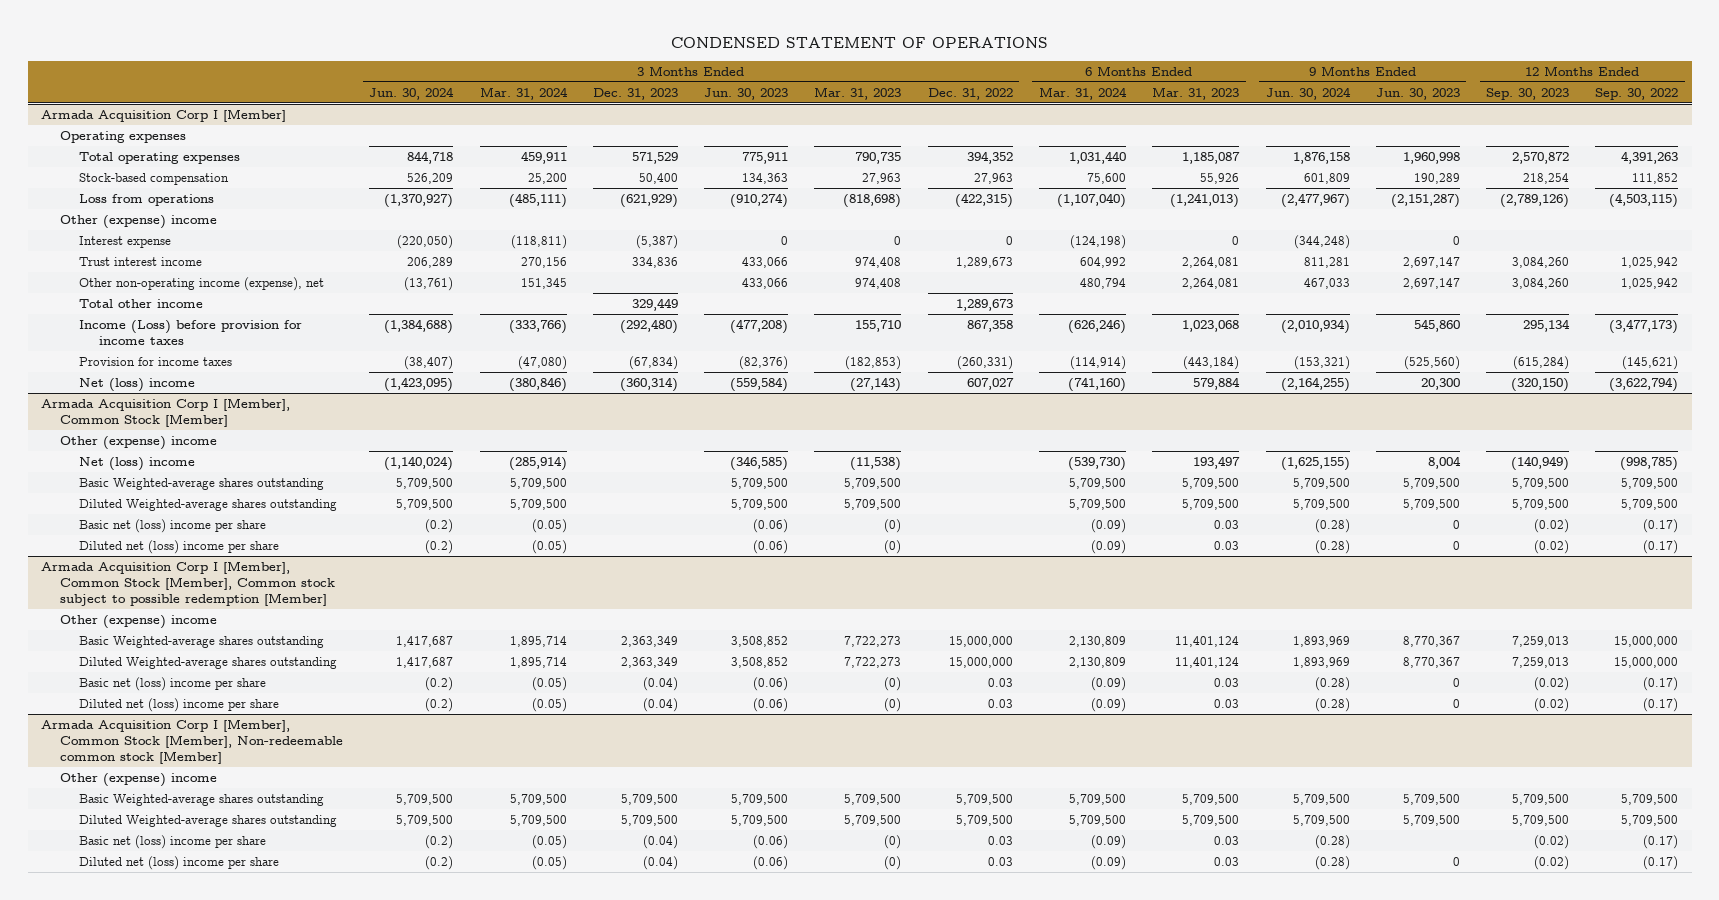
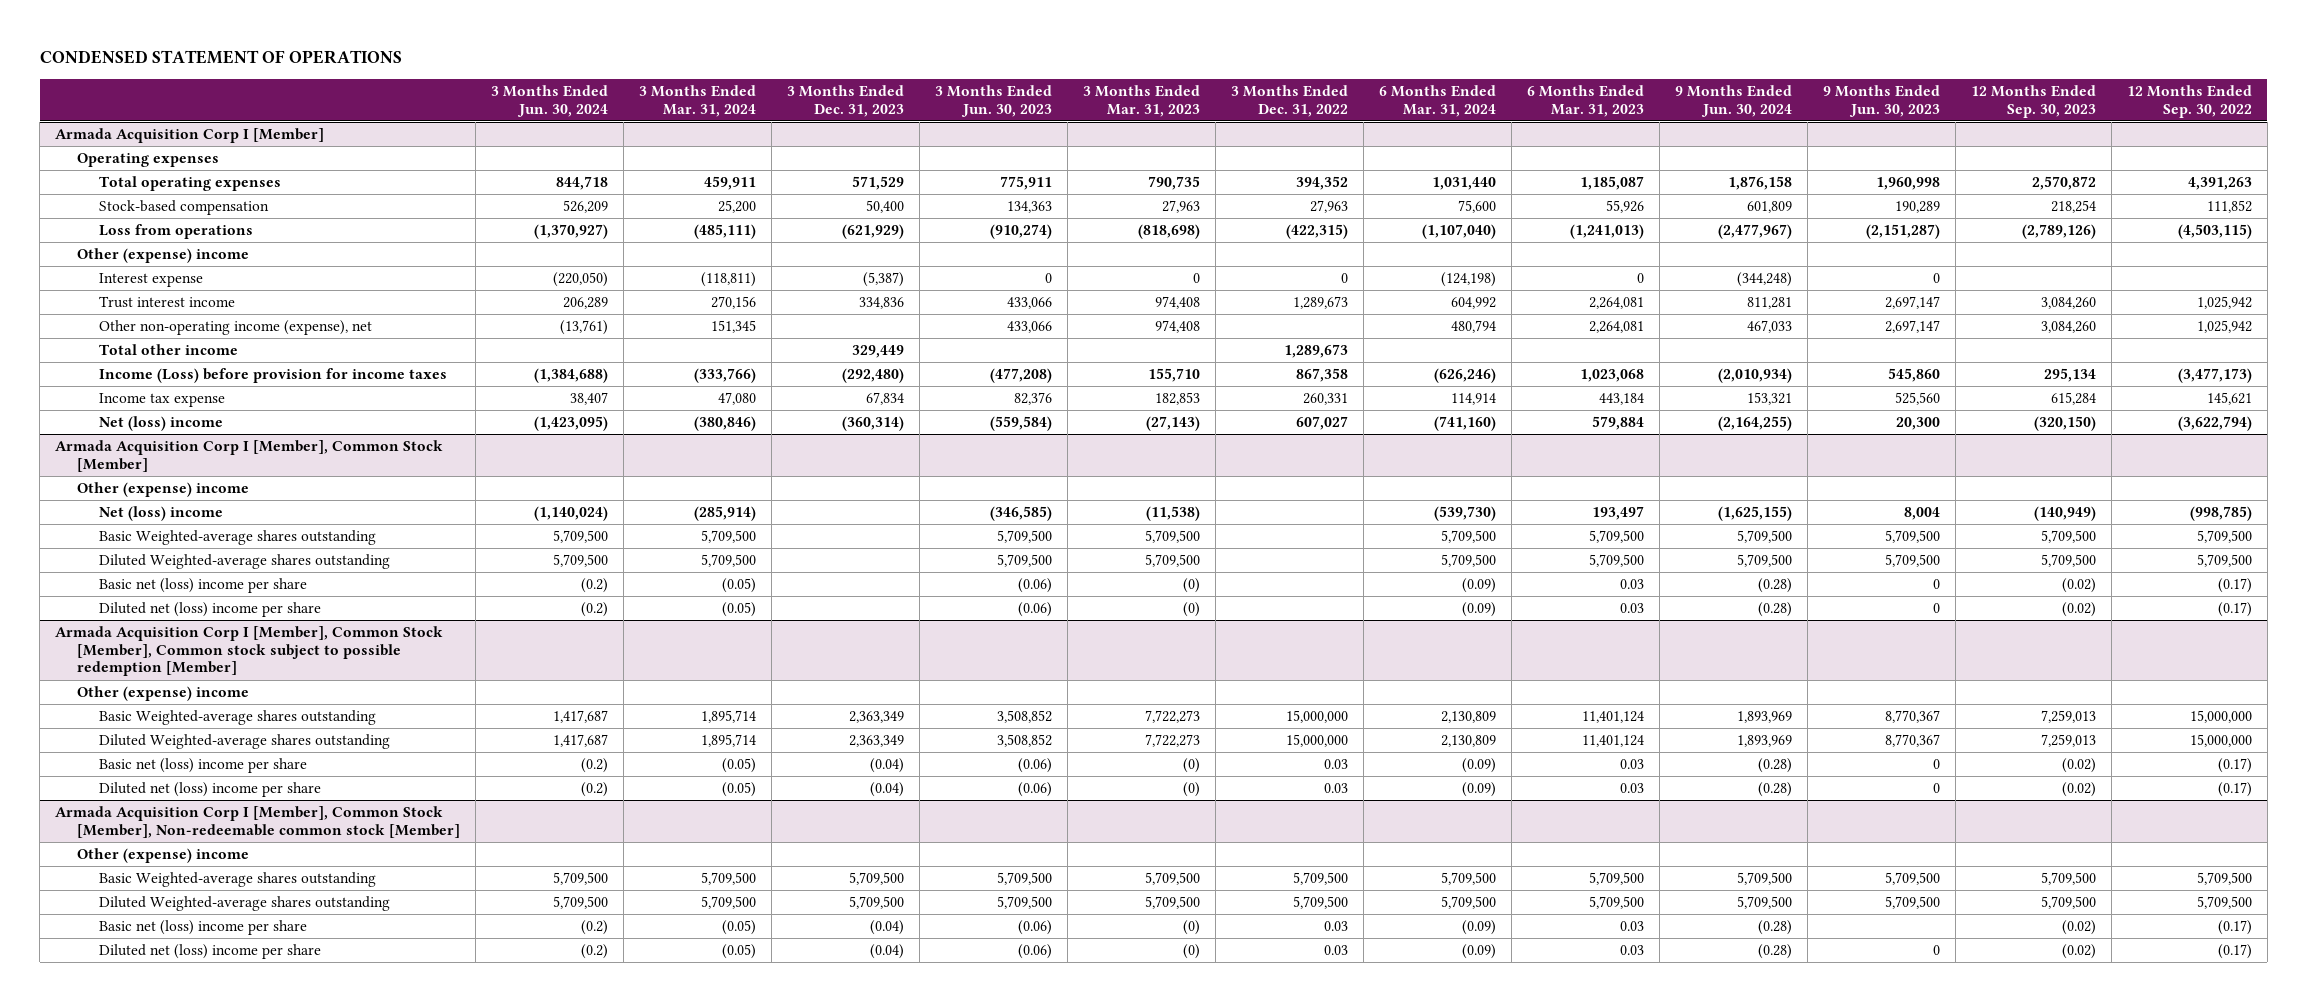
@ Armada Acquisition Corp I [Member]
- Provision for income taxes | (38,407) | (47,080) | (67,834) | (82,376) | (182,853) | (260,331) | (114,914) | (443,184) | (153,321) | (525,560) | (615,284) | (145,621)
+ Income tax expense | 38,407 | 47,080 | 67,834 | 82,376 | 182,853 | 260,331 | 114,914 | 443,184 | 153,321 | 525,560 | 615,284 | 145,621

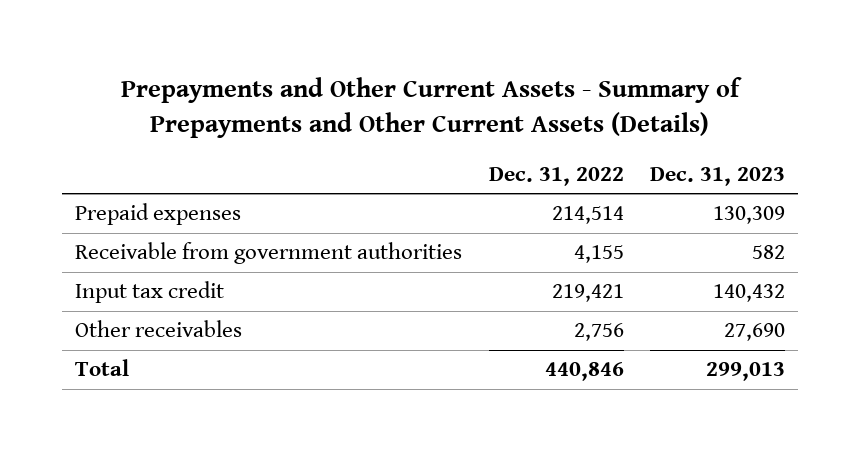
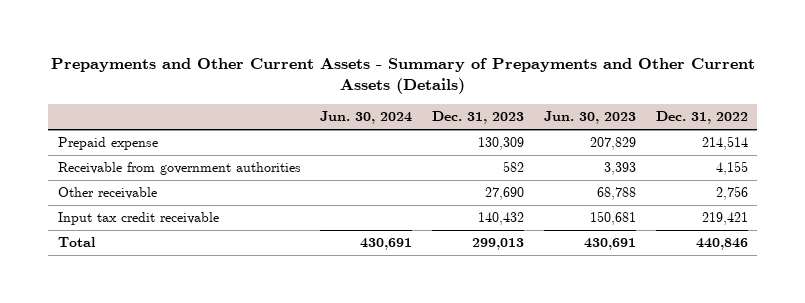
- | Dec. 31, 2022 | Dec. 31, 2023
+ | Jun. 30, 2024 | Dec. 31, 2023 | Jun. 30, 2023 | Dec. 31, 2022
- Prepaid expenses | 214,514 | 130,309
+ Prepaid expense | | 130,309 | 207,829 | 214,514
- Input tax credit | 219,421 | 140,432
- Other receivables | 2,756 | 27,690
+ Other receivable | | 27,690 | 68,788 | 2,756
+ Input tax credit receivable | | 140,432 | 150,681 | 219,421

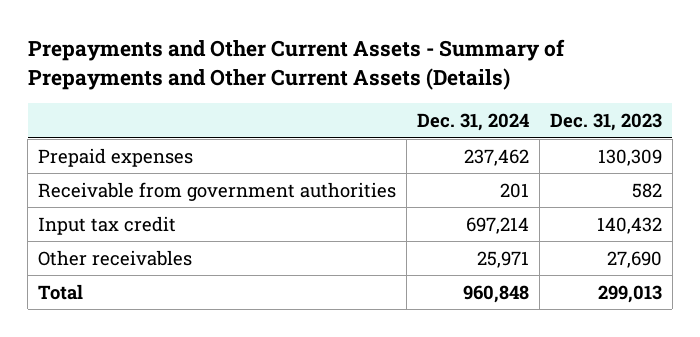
- | Jun. 30, 2024 | Dec. 31, 2023 | Jun. 30, 2023 | Dec. 31, 2022
+ | Dec. 31, 2024 | Dec. 31, 2023
- Prepaid expense | | 130,309 | 207,829 | 214,514
+ Prepaid expenses | 237,462 | 130,309
- Other receivable | | 27,690 | 68,788 | 2,756
- Input tax credit receivable | | 140,432 | 150,681 | 219,421
+ Input tax credit | 697,214 | 140,432
+ Other receivables | 25,971 | 27,690

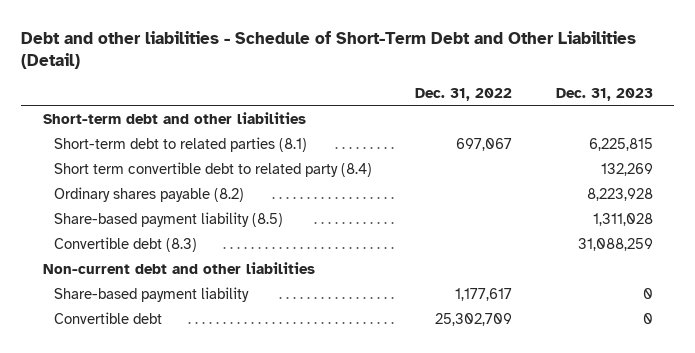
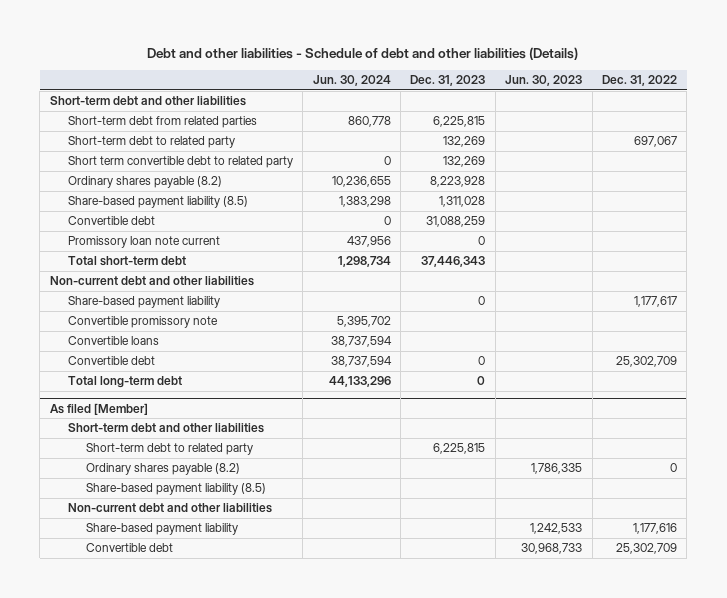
- Debt and other liabilities - Schedule of Short-Term Debt and Other Liabilities (Detail)
+ Debt and other liabilities - Schedule of debt and other liabilities (Details)
- | Dec. 31, 2022 | Dec. 31, 2023
+ | Jun. 30, 2024 | Dec. 31, 2023 | Jun. 30, 2023 | Dec. 31, 2022
- Short-term debt to related parties (8.1) | 697,067 | 6,225,815
- Short term convertible debt to related party (8.4) | | 132,269
+ Short-term debt from related parties | 860,778 | 6,225,815 | |
+ Short-term debt to related party | | 132,269 | | 697,067
+ Short term convertible debt to related party | 0 | 132,269 | |
- Convertible debt (8.3) | | 31,088,259
+ Convertible debt | 0 | 31,088,259 | |
+ Promissory loan note current | 437,956 | 0 | |
+ Total short-term debt | 1,298,734 | 37,446,343 | |
+ Convertible promissory note | 5,395,702 | | |
+ Convertible loans | 38,737,594 | | |
+ Total long-term debt | 44,133,296 | 0 | |
+ As filed [Member]
+ Short-term debt and other liabilities
+ Short-term debt to related party | | 6,225,815 | |
+ Ordinary shares payable (8.2) | | | 1,786,335 | 0
+ Share-based payment liability (8.5)
+ Non-current debt and other liabilities
+ Share-based payment liability | | | 1,242,533 | 1,177,616
+ Convertible debt | | | 30,968,733 | 25,302,709

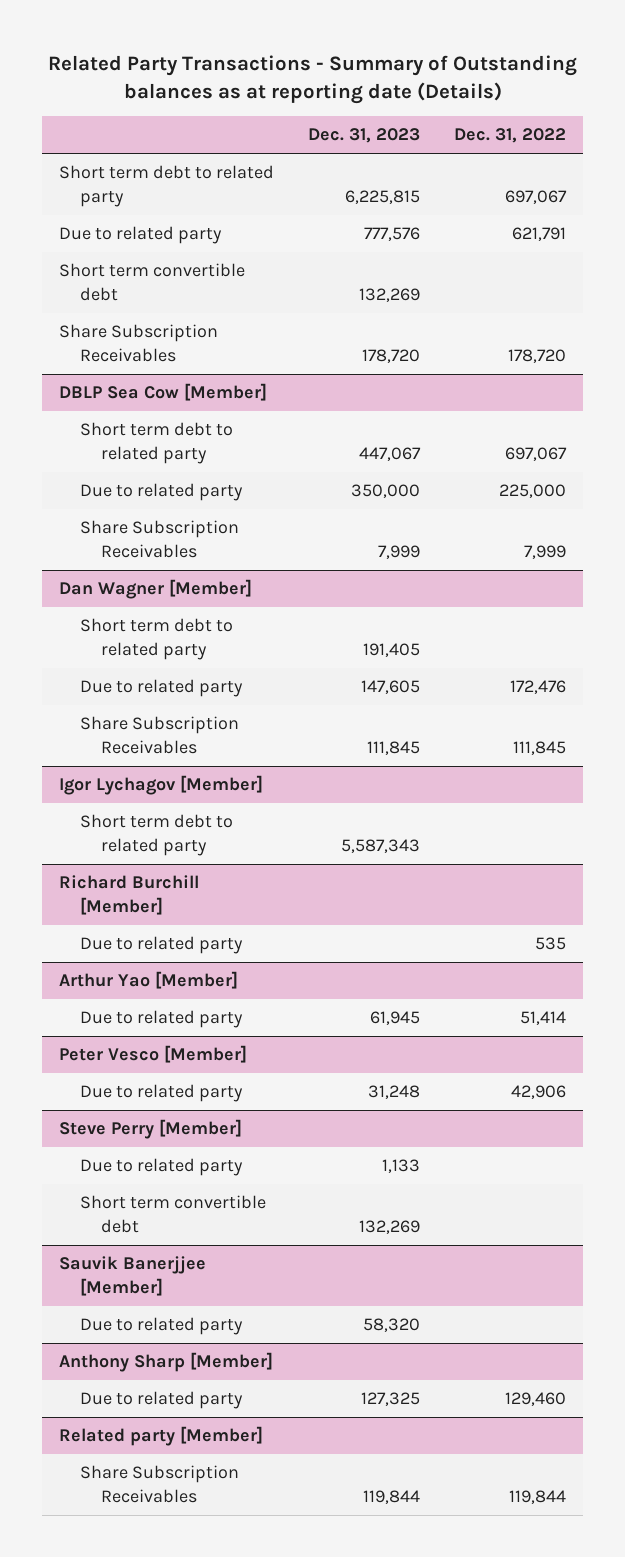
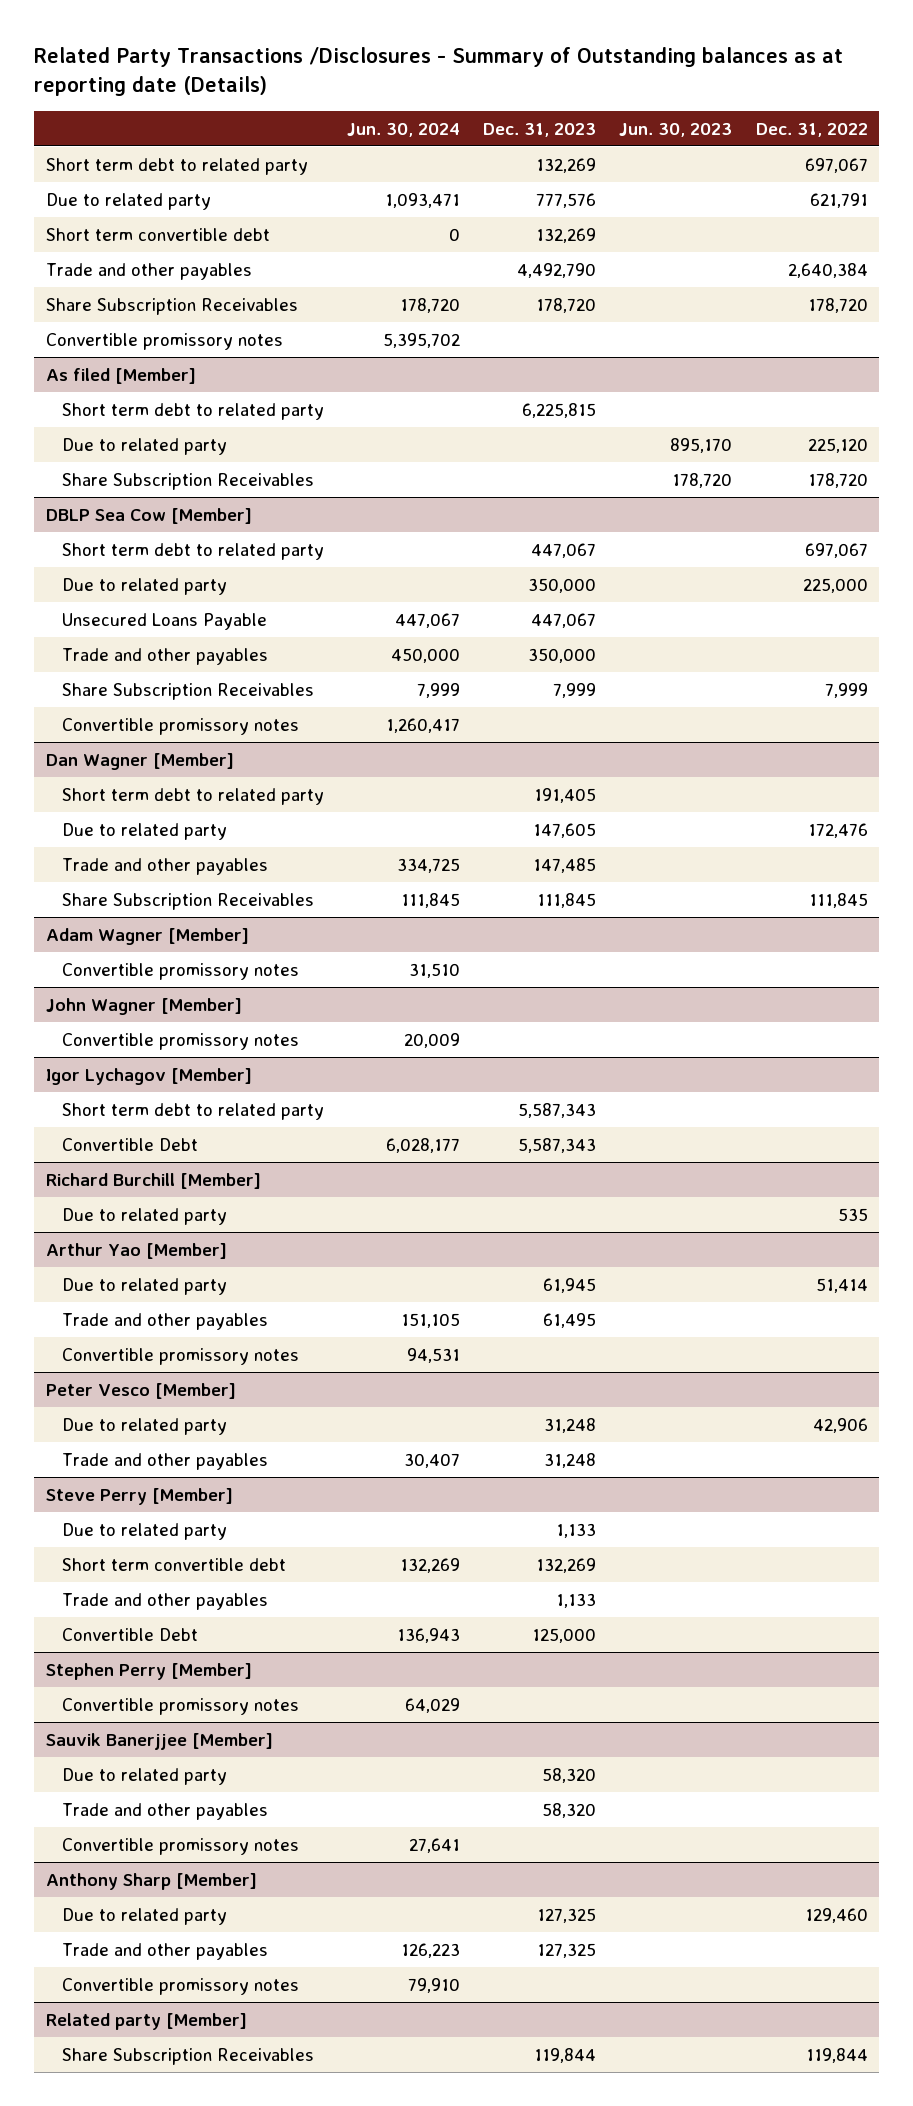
- Related Party Transactions - Summary of Outstanding balances as at reporting date (Details)
+ Related Party Transactions /Disclosures - Summary of Outstanding balances as at reporting date (Details)
- | Dec. 31, 2023 | Dec. 31, 2022
+ | Jun. 30, 2024 | Dec. 31, 2023 | Jun. 30, 2023 | Dec. 31, 2022
- Short term debt to related party | 6,225,815 | 697,067
+ Short term debt to related party | | 132,269 | | 697,067
+ Trade and other payables | | 4,492,790 | | 2,640,384
+ Convertible promissory notes | 5,395,702 | | |
+ As filed [Member]
+ Short term debt to related party | | 6,225,815 | |
+ Due to related party | | | 895,170 | 225,120
+ Share Subscription Receivables | | | 178,720 | 178,720
@ DBLP Sea Cow [Member]
+ Unsecured Loans Payable | 447,067 | 447,067 | |
+ Trade and other payables | 450,000 | 350,000 | |
+ Convertible promissory notes | 1,260,417 | | |
@ Dan Wagner [Member]
+ Trade and other payables | 334,725 | 147,485 | |
+ Adam Wagner [Member]
+ Convertible promissory notes | 31,510 | | |
+ John Wagner [Member]
+ Convertible promissory notes | 20,009 | | |
@ Igor Lychagov [Member]
+ Convertible Debt | 6,028,177 | 5,587,343 | |
@ Arthur Yao [Member]
+ Trade and other payables | 151,105 | 61,495 | |
+ Convertible promissory notes | 94,531 | | |
@ Peter Vesco [Member]
+ Trade and other payables | 30,407 | 31,248 | |
@ Steve Perry [Member]
+ Trade and other payables | | 1,133 | |
+ Convertible Debt | 136,943 | 125,000 | |
+ Stephen Perry [Member]
+ Convertible promissory notes | 64,029 | | |
@ Sauvik Banerjjee [Member]
+ Trade and other payables | | 58,320 | |
+ Convertible promissory notes | 27,641 | | |
@ Anthony Sharp [Member]
+ Trade and other payables | 126,223 | 127,325 | |
+ Convertible promissory notes | 79,910 | | |

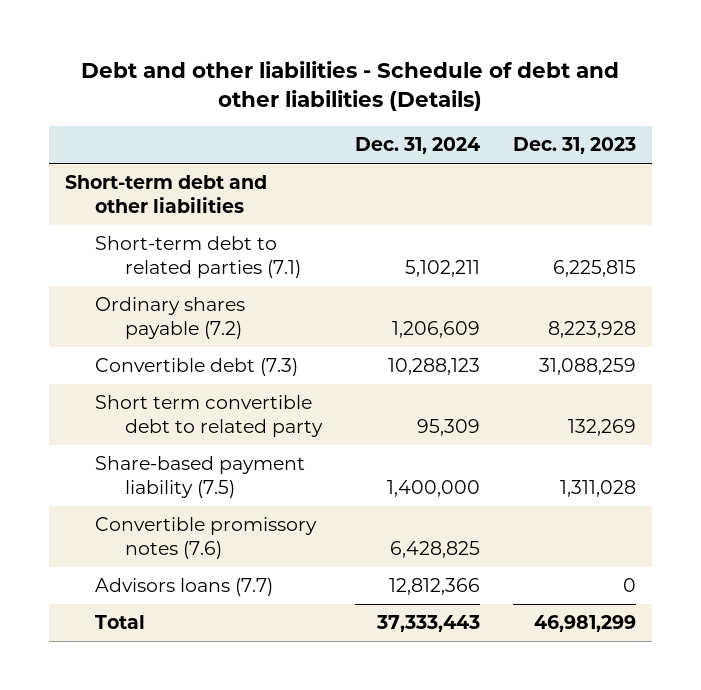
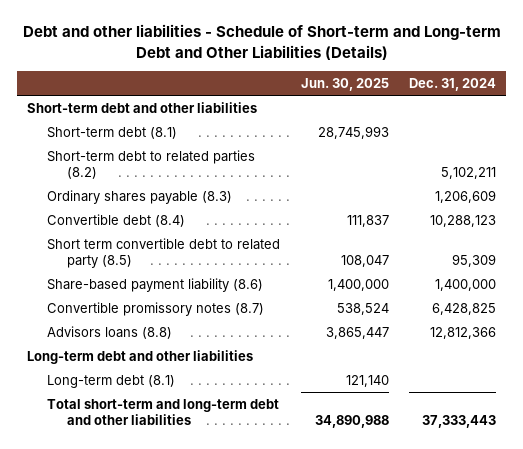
- Debt and other liabilities - Schedule of debt and other liabilities (Details)
+ Debt and other liabilities - Schedule of Short-term and Long-term Debt and Other Liabilities (Details)
- | Dec. 31, 2024 | Dec. 31, 2023
+ | Jun. 30, 2025 | Dec. 31, 2024
- Short-term debt to related parties (7.1) | 5,102,211 | 6,225,815
- Ordinary shares payable (7.2) | 1,206,609 | 8,223,928
- Convertible debt (7.3) | 10,288,123 | 31,088,259
- Short term convertible debt to related party | 95,309 | 132,269
- Share-based payment liability (7.5) | 1,400,000 | 1,311,028
- Convertible promissory notes (7.6) | 6,428,825 |
- Advisors loans (7.7) | 12,812,366 | 0
- Total | 37,333,443 | 46,981,299
+ Short-term debt (8.1) | 28,745,993 |
+ Short-term debt to related parties (8.2) | | 5,102,211
+ Ordinary shares payable (8.3) | | 1,206,609
+ Convertible debt (8.4) | 111,837 | 10,288,123
+ Short term convertible debt to related party (8.5) | 108,047 | 95,309
+ Share-based payment liability (8.6) | 1,400,000 | 1,400,000
+ Convertible promissory notes (8.7) | 538,524 | 6,428,825
+ Advisors loans (8.8) | 3,865,447 | 12,812,366
+ Long-term debt and other liabilities
+ Long-term debt (8.1) | 121,140 |
+ Total short-term and long-term debt and other liabilities | 34,890,988 | 37,333,443

